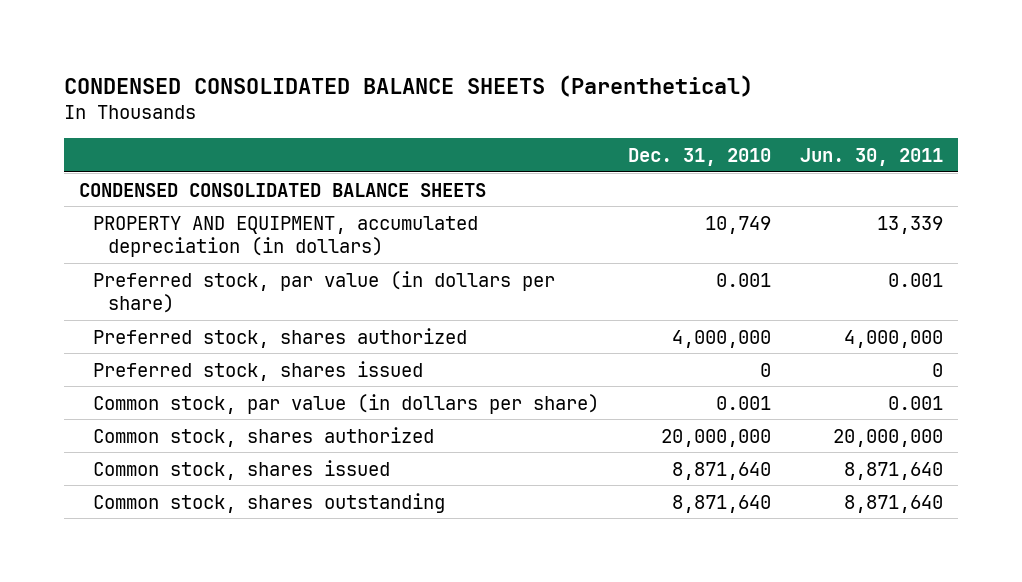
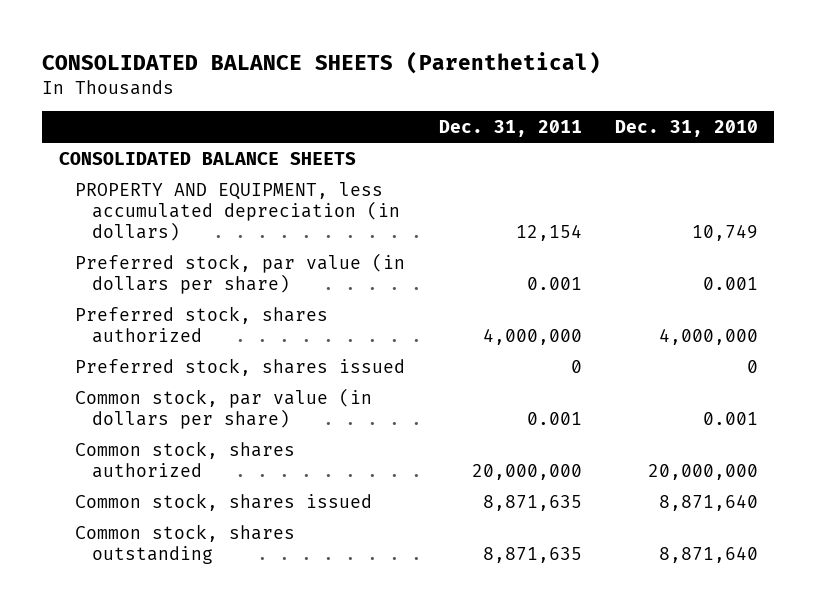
- CONDENSED CONSOLIDATED BALANCE SHEETS (Parenthetical)
+ CONSOLIDATED BALANCE SHEETS (Parenthetical)
- | Dec. 31, 2010 | Jun. 30, 2011
+ | Dec. 31, 2011 | Dec. 31, 2010
- CONDENSED CONSOLIDATED BALANCE SHEETS
- PROPERTY AND EQUIPMENT, accumulated depreciation (in dollars) | 10,749 | 13,339
+ CONSOLIDATED BALANCE SHEETS
+ PROPERTY AND EQUIPMENT, less accumulated depreciation (in dollars) | 12,154 | 10,749

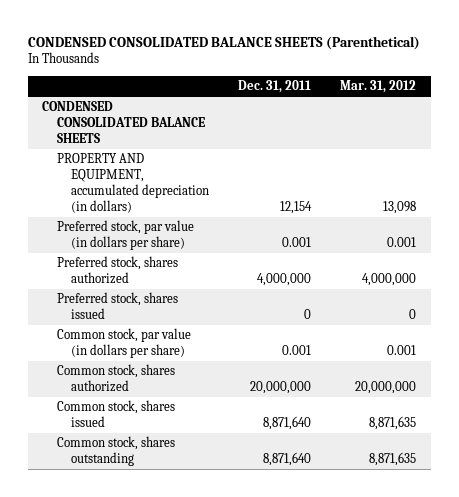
- CONSOLIDATED BALANCE SHEETS (Parenthetical)
+ CONDENSED CONSOLIDATED BALANCE SHEETS (Parenthetical)
- | Dec. 31, 2011 | Dec. 31, 2010
+ | Dec. 31, 2011 | Mar. 31, 2012
- CONSOLIDATED BALANCE SHEETS
- PROPERTY AND EQUIPMENT, less accumulated depreciation (in dollars) | 12,154 | 10,749
+ CONDENSED CONSOLIDATED BALANCE SHEETS
+ PROPERTY AND EQUIPMENT, accumulated depreciation (in dollars) | 12,154 | 13,098
- Common stock, shares issued | 8,871,635 | 8,871,640
- Common stock, shares outstanding | 8,871,635 | 8,871,640
+ Common stock, shares issued | 8,871,640 | 8,871,635
+ Common stock, shares outstanding | 8,871,640 | 8,871,635

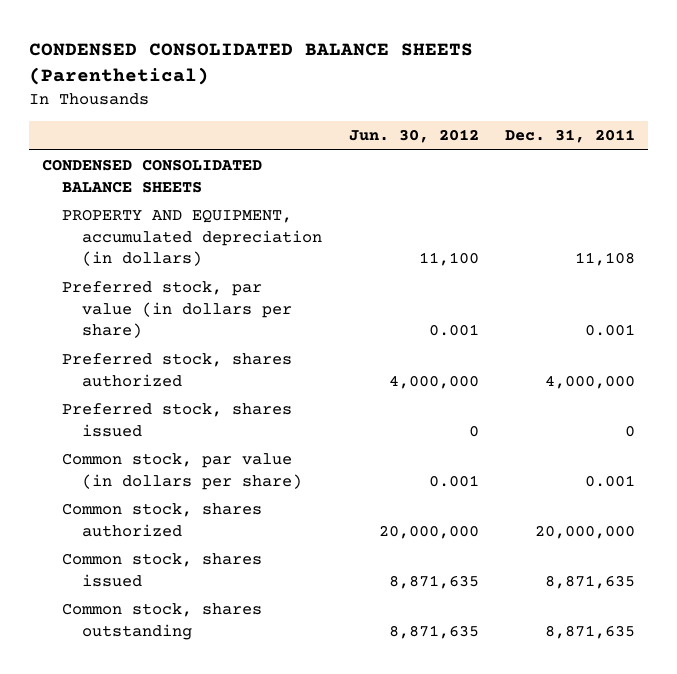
- | Dec. 31, 2011 | Mar. 31, 2012
+ | Jun. 30, 2012 | Dec. 31, 2011
- PROPERTY AND EQUIPMENT, accumulated depreciation (in dollars) | 12,154 | 13,098
+ PROPERTY AND EQUIPMENT, accumulated depreciation (in dollars) | 11,100 | 11,108
- Common stock, shares issued | 8,871,640 | 8,871,635
- Common stock, shares outstanding | 8,871,640 | 8,871,635
+ Common stock, shares issued | 8,871,635 | 8,871,635
+ Common stock, shares outstanding | 8,871,635 | 8,871,635

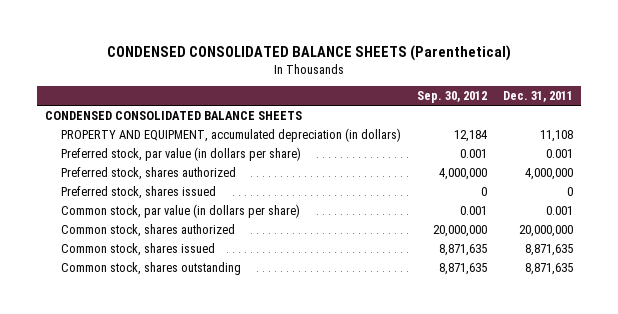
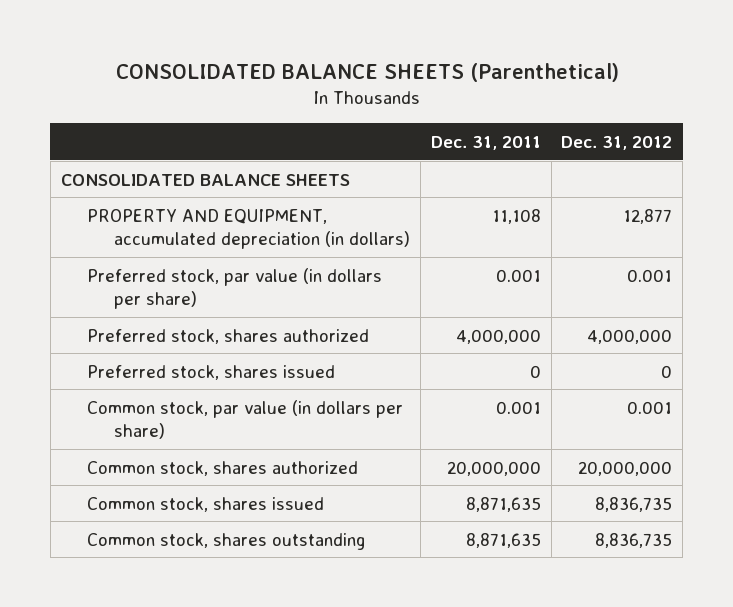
- CONDENSED CONSOLIDATED BALANCE SHEETS (Parenthetical)
+ CONSOLIDATED BALANCE SHEETS (Parenthetical)
- | Sep. 30, 2012 | Dec. 31, 2011
+ | Dec. 31, 2011 | Dec. 31, 2012
- CONDENSED CONSOLIDATED BALANCE SHEETS
+ CONSOLIDATED BALANCE SHEETS

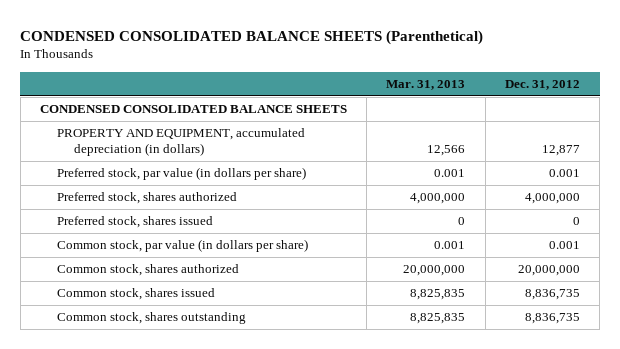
- CONSOLIDATED BALANCE SHEETS (Parenthetical)
+ CONDENSED CONSOLIDATED BALANCE SHEETS (Parenthetical)
- | Dec. 31, 2011 | Dec. 31, 2012
+ | Mar. 31, 2013 | Dec. 31, 2012
- CONSOLIDATED BALANCE SHEETS
+ CONDENSED CONSOLIDATED BALANCE SHEETS

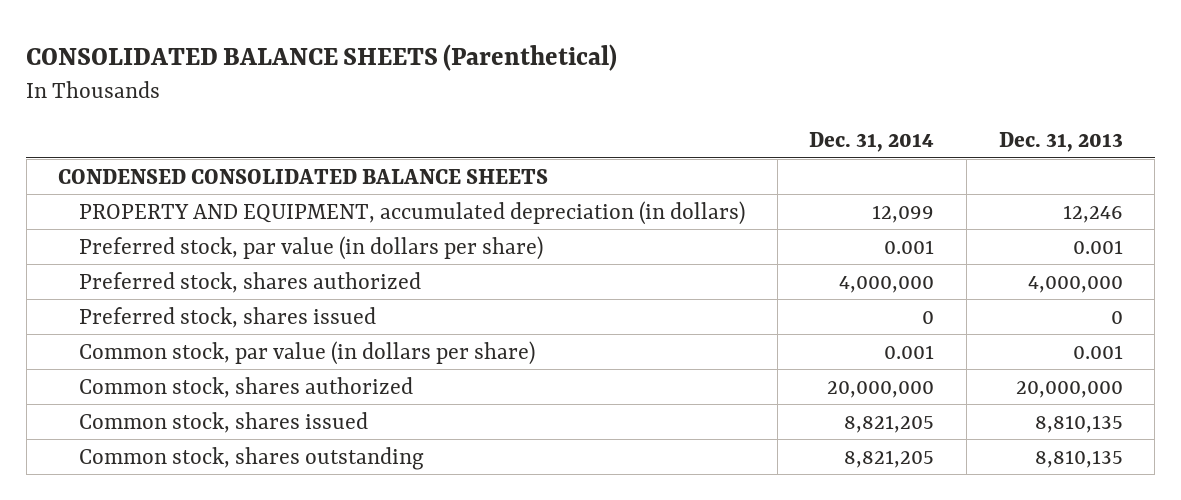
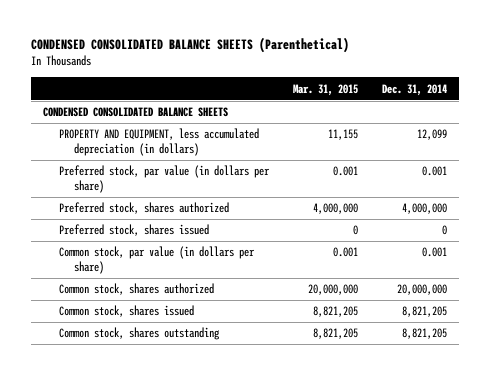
- CONSOLIDATED BALANCE SHEETS (Parenthetical)
+ CONDENSED CONSOLIDATED BALANCE SHEETS (Parenthetical)
- | Dec. 31, 2014 | Dec. 31, 2013
+ | Mar. 31, 2015 | Dec. 31, 2014
- PROPERTY AND EQUIPMENT, accumulated depreciation (in dollars) | 12,099 | 12,246
+ PROPERTY AND EQUIPMENT, less accumulated depreciation (in dollars) | 11,155 | 12,099

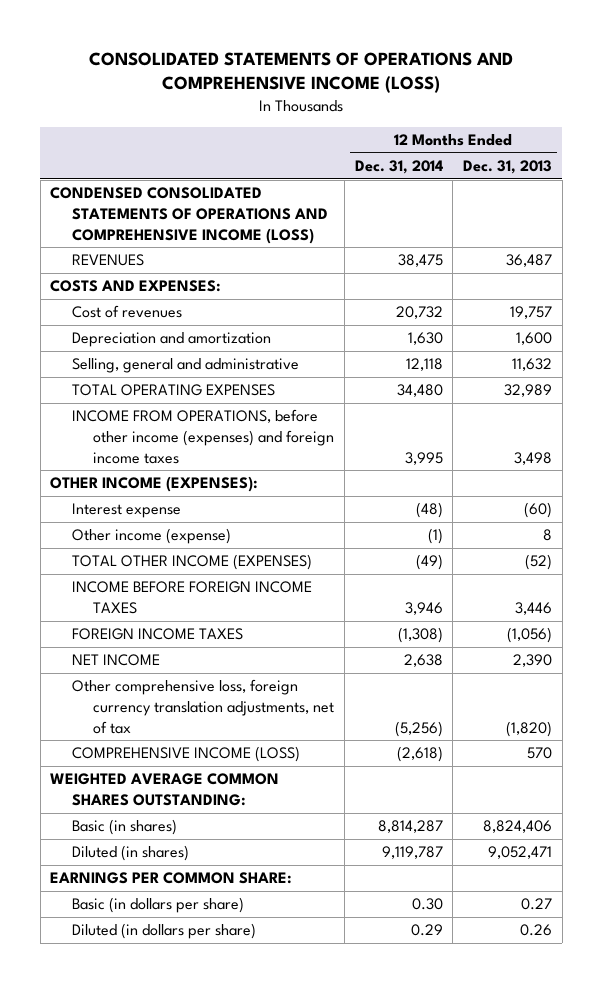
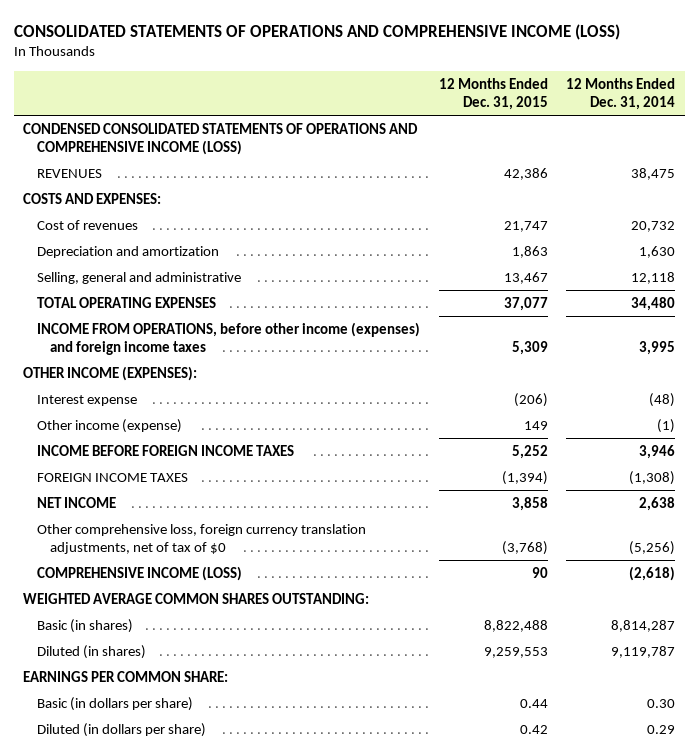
- | 12 Months Ended Dec. 31, 2014 | 12 Months Ended Dec. 31, 2013
+ | 12 Months Ended Dec. 31, 2015 | 12 Months Ended Dec. 31, 2014
- TOTAL OTHER INCOME (EXPENSES) | (49) | (52)
- Other comprehensive loss, foreign currency translation adjustments, net of tax | (5,256) | (1,820)
+ Other comprehensive loss, foreign currency translation adjustments, net of tax of $0 | (3,768) | (5,256)

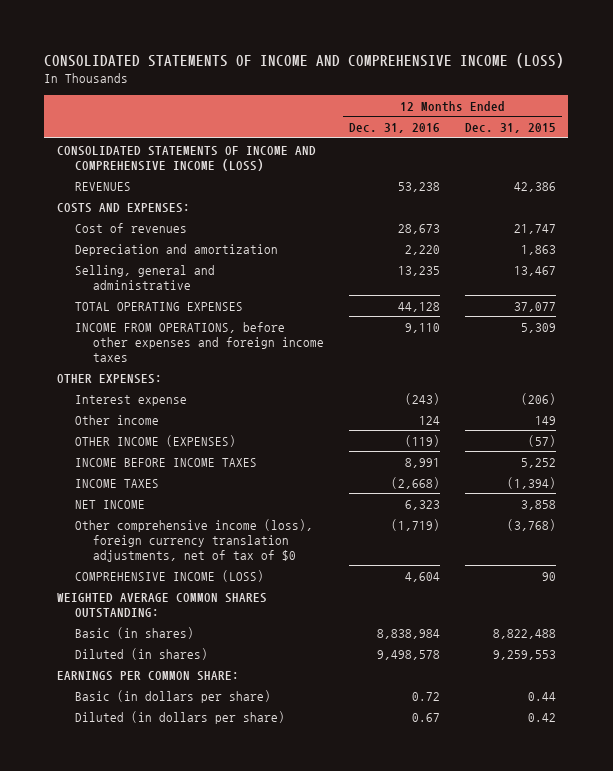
- CONSOLIDATED STATEMENTS OF OPERATIONS AND COMPREHENSIVE INCOME (LOSS)
+ CONSOLIDATED STATEMENTS OF INCOME AND COMPREHENSIVE INCOME (LOSS)
- | 12 Months Ended Dec. 31, 2015 | 12 Months Ended Dec. 31, 2014
+ | 12 Months Ended Dec. 31, 2016 | 12 Months Ended Dec. 31, 2015
- CONDENSED CONSOLIDATED STATEMENTS OF OPERATIONS AND COMPREHENSIVE INCOME (LOSS)
+ CONSOLIDATED STATEMENTS OF INCOME AND COMPREHENSIVE INCOME (LOSS)
- INCOME FROM OPERATIONS, before other income (expenses) and foreign income taxes | 5,309 | 3,995
- OTHER INCOME (EXPENSES):
+ INCOME FROM OPERATIONS, before other expenses and foreign income taxes | 9,110 | 5,309
+ OTHER EXPENSES:
- Other income (expense) | 149 | (1)
- INCOME BEFORE FOREIGN INCOME TAXES | 5,252 | 3,946
- FOREIGN INCOME TAXES | (1,394) | (1,308)
+ Other income | 124 | 149
+ OTHER INCOME (EXPENSES) | (119) | (57)
+ INCOME BEFORE INCOME TAXES | 8,991 | 5,252
+ INCOME TAXES | (2,668) | (1,394)
- Other comprehensive loss, foreign currency translation adjustments, net of tax of $0 | (3,768) | (5,256)
+ Other comprehensive income (loss), foreign currency translation adjustments, net of tax of $0 | (1,719) | (3,768)

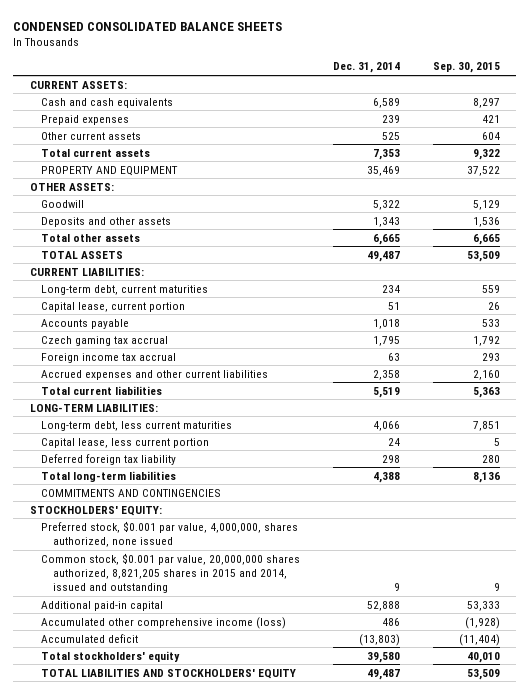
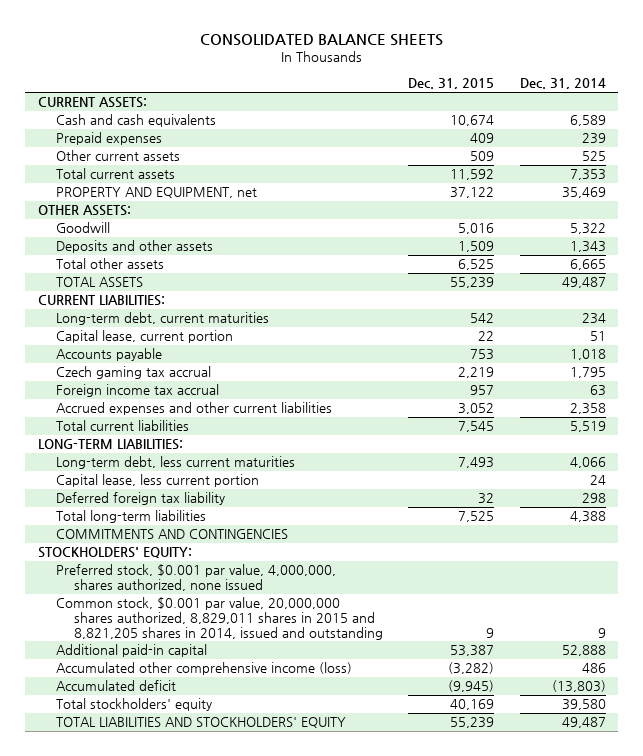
- CONDENSED CONSOLIDATED BALANCE SHEETS
+ CONSOLIDATED BALANCE SHEETS
- | Dec. 31, 2014 | Sep. 30, 2015
+ | Dec. 31, 2015 | Dec. 31, 2014
- PROPERTY AND EQUIPMENT | 35,469 | 37,522
+ PROPERTY AND EQUIPMENT, net | 37,122 | 35,469
- Common stock, $0.001 par value, 20,000,000 shares authorized, 8,821,205 shares in 2015 and 2014, issued and outstanding | 9 | 9
+ Common stock, $0.001 par value, 20,000,000 shares authorized, 8,829,011 shares in 2015 and 8,821,205 shares in 2014, issued and outstanding | 9 | 9

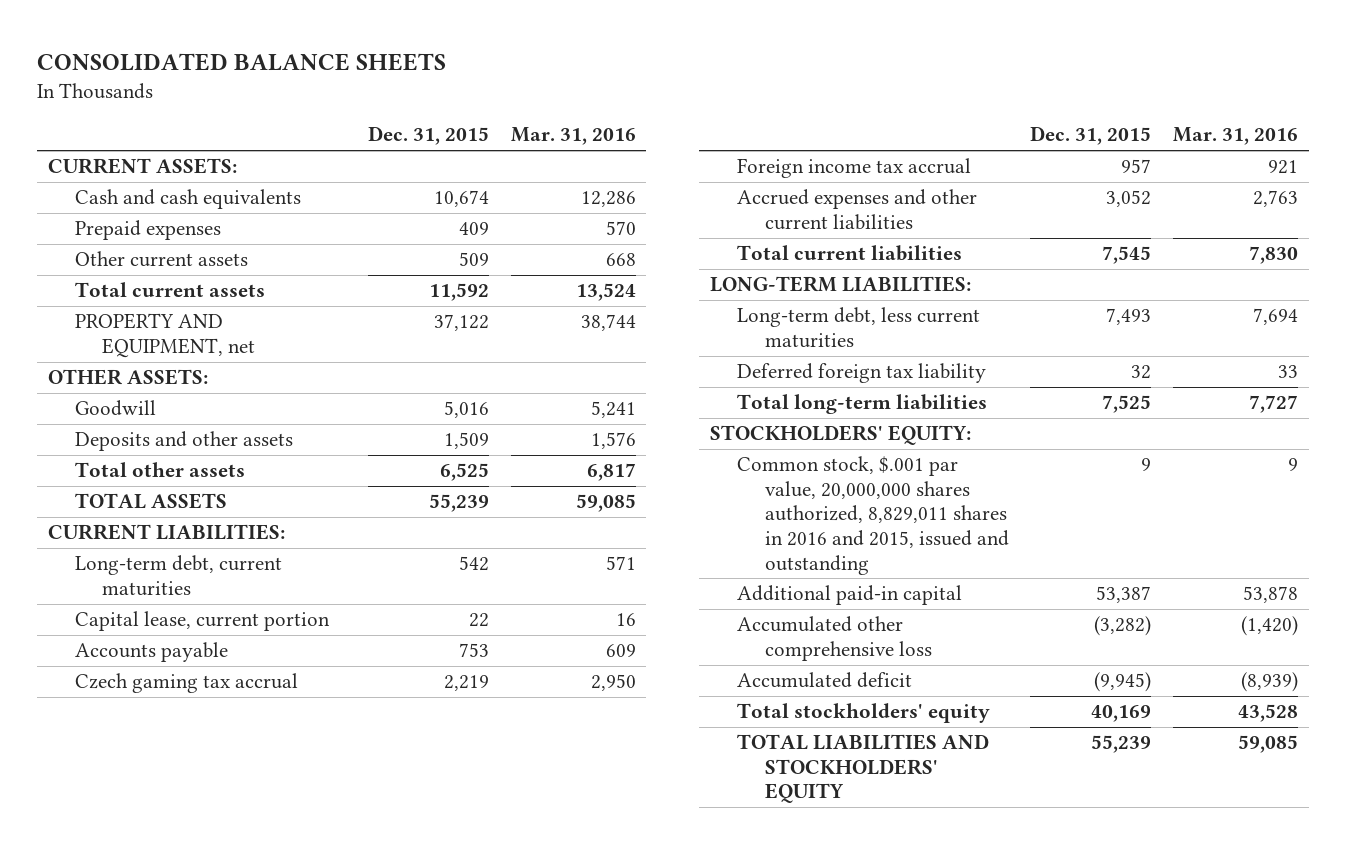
- | Dec. 31, 2015 | Dec. 31, 2014
+ | Dec. 31, 2015 | Mar. 31, 2016
- Capital lease, less current portion | | 24
- COMMITMENTS AND CONTINGENCIES
- Preferred stock, $0.001 par value, 4,000,000, shares authorized, none issued
- Common stock, $0.001 par value, 20,000,000 shares authorized, 8,829,011 shares in 2015 and 8,821,205 shares in 2014, issued and outstanding | 9 | 9
+ Common stock, $.001 par value, 20,000,000 shares authorized, 8,829,011 shares in 2016 and 2015, issued and outstanding | 9 | 9
- Accumulated other comprehensive income (loss) | (3,282) | 486
+ Accumulated other comprehensive loss | (3,282) | (1,420)

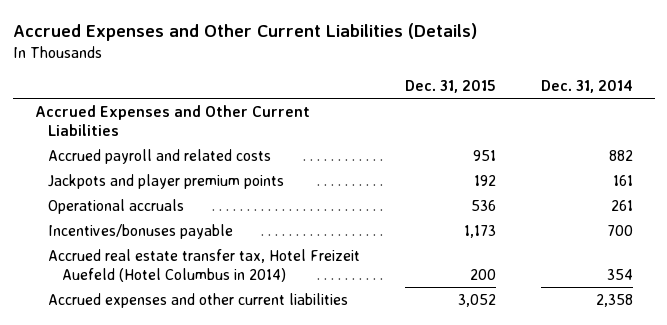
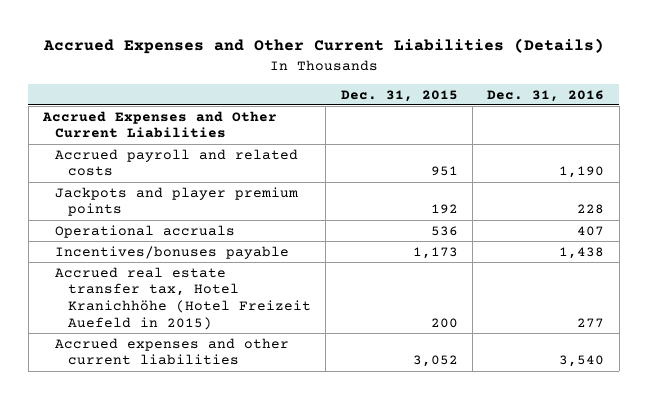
- | Dec. 31, 2015 | Dec. 31, 2014
+ | Dec. 31, 2015 | Dec. 31, 2016
- Accrued real estate transfer tax, Hotel Freizeit Auefeld (Hotel Columbus in 2014) | 200 | 354
+ Accrued real estate transfer tax, Hotel Kranichhöhe (Hotel Freizeit Auefeld in 2015) | 200 | 277

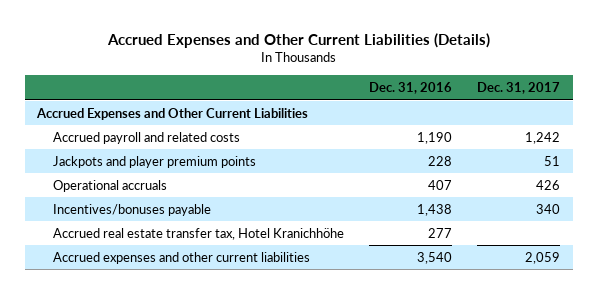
- | Dec. 31, 2015 | Dec. 31, 2016
+ | Dec. 31, 2016 | Dec. 31, 2017
- Accrued real estate transfer tax, Hotel Kranichhöhe (Hotel Freizeit Auefeld in 2015) | 200 | 277
+ Accrued real estate transfer tax, Hotel Kranichhöhe | 277 |

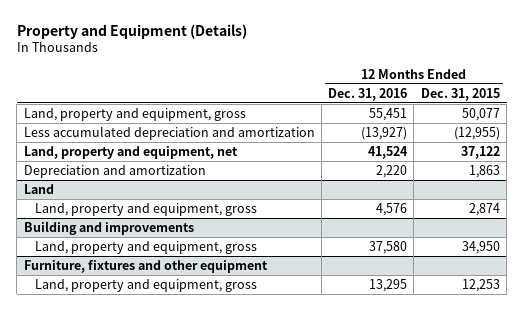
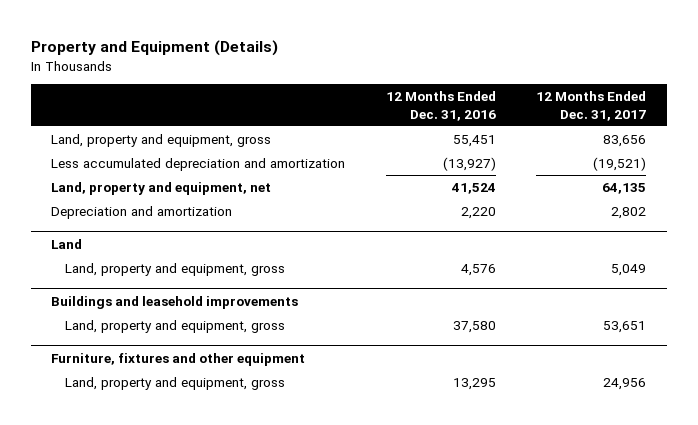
- | 12 Months Ended Dec. 31, 2016 | 12 Months Ended Dec. 31, 2015
+ | 12 Months Ended Dec. 31, 2016 | 12 Months Ended Dec. 31, 2017
- Building and improvements
+ Buildings and leasehold improvements

